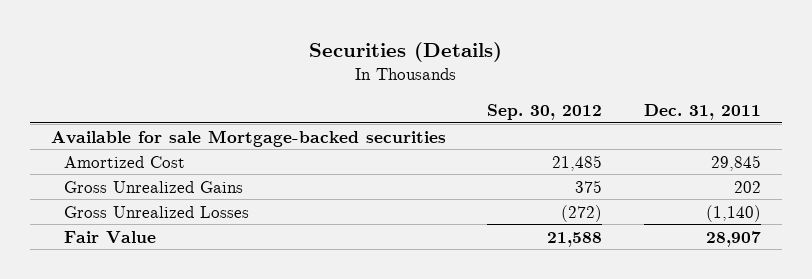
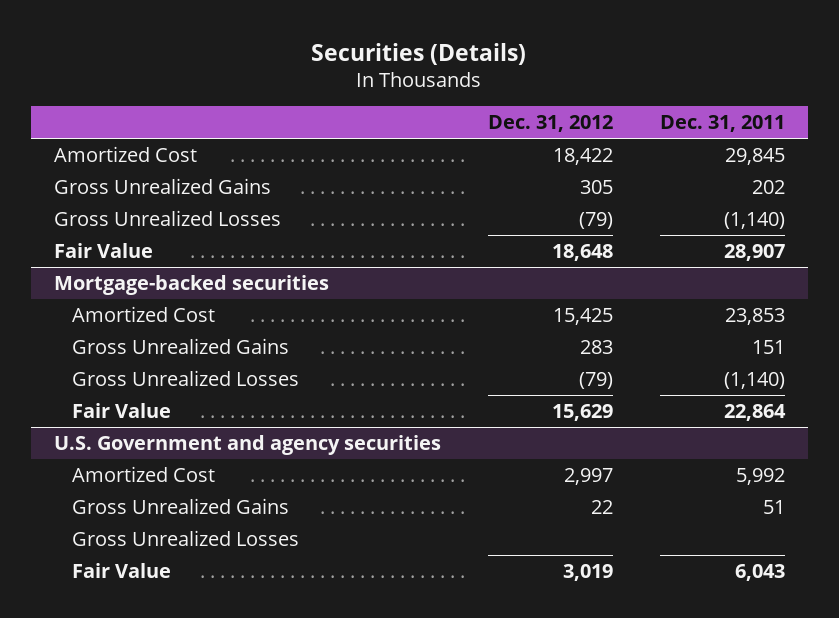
- | Sep. 30, 2012 | Dec. 31, 2011
+ | Dec. 31, 2012 | Dec. 31, 2011
- Available for sale Mortgage-backed securities
+ Mortgage-backed securities
+ Amortized Cost | 15,425 | 23,853
+ Gross Unrealized Gains | 283 | 151
+ Gross Unrealized Losses | (79) | (1,140)
+ Fair Value | 15,629 | 22,864
+ U.S. Government and agency securities
+ Amortized Cost | 2,997 | 5,992
+ Gross Unrealized Gains | 22 | 51
+ Gross Unrealized Losses
+ Fair Value | 3,019 | 6,043

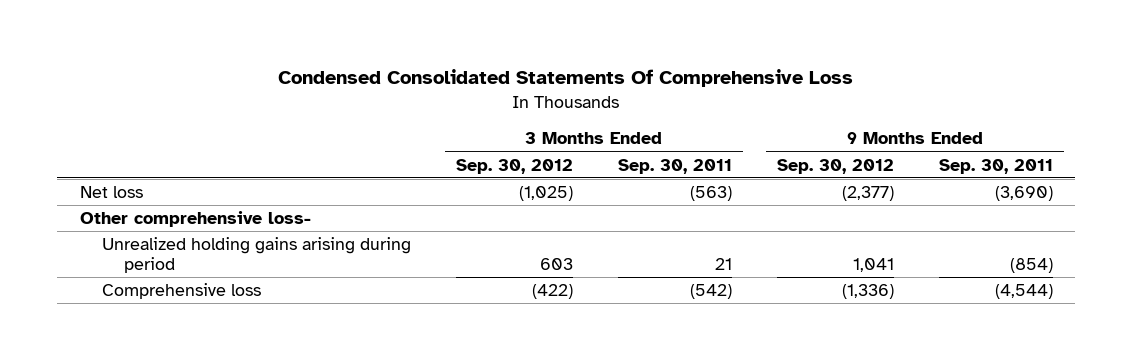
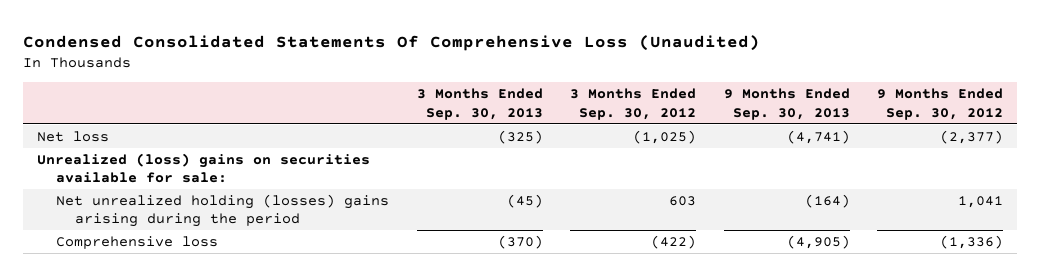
- Condensed Consolidated Statements Of Comprehensive Loss
+ Condensed Consolidated Statements Of Comprehensive Loss (Unaudited)
- | 3 Months Ended Sep. 30, 2012 | 3 Months Ended Sep. 30, 2011 | 9 Months Ended Sep. 30, 2012 | 9 Months Ended Sep. 30, 2011
+ | 3 Months Ended Sep. 30, 2013 | 3 Months Ended Sep. 30, 2012 | 9 Months Ended Sep. 30, 2013 | 9 Months Ended Sep. 30, 2012
- Other comprehensive loss-
- Unrealized holding gains arising during period | 603 | 21 | 1,041 | (854)
+ Unrealized (loss) gains on securities available for sale:
+ Net unrealized holding (losses) gains arising during the period | (45) | 603 | (164) | 1,041

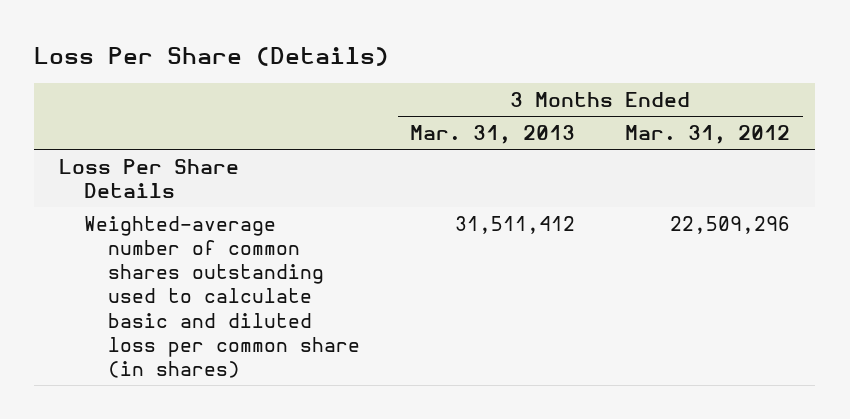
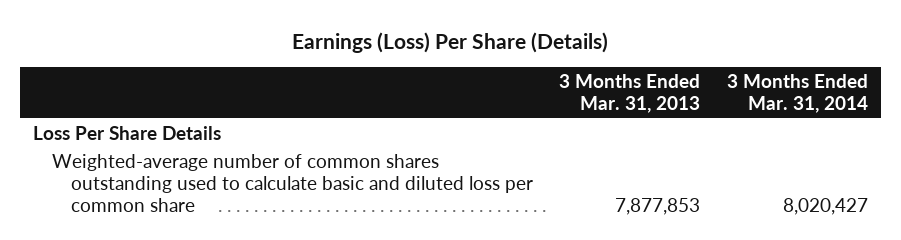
- Loss Per Share (Details)
+ Earnings (Loss) Per Share (Details)
- | 3 Months Ended Mar. 31, 2013 | 3 Months Ended Mar. 31, 2012
+ | 3 Months Ended Mar. 31, 2013 | 3 Months Ended Mar. 31, 2014
- Weighted-average number of common shares outstanding used to calculate basic and diluted loss per common share (in shares) | 31,511,412 | 22,509,296
+ Weighted-average number of common shares outstanding used to calculate basic and diluted loss per common share | 7,877,853 | 8,020,427

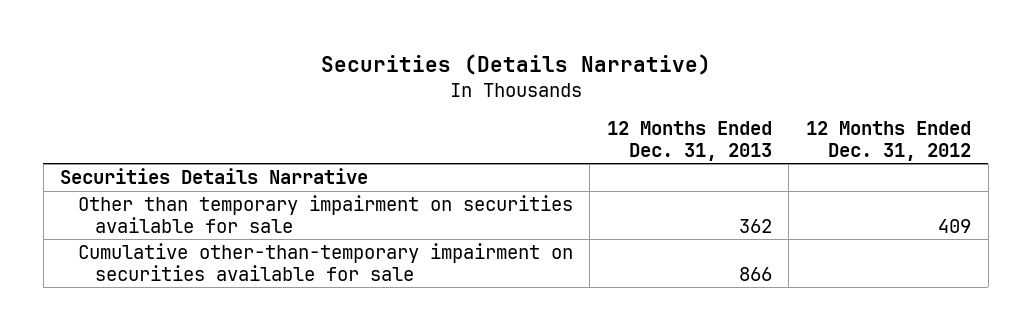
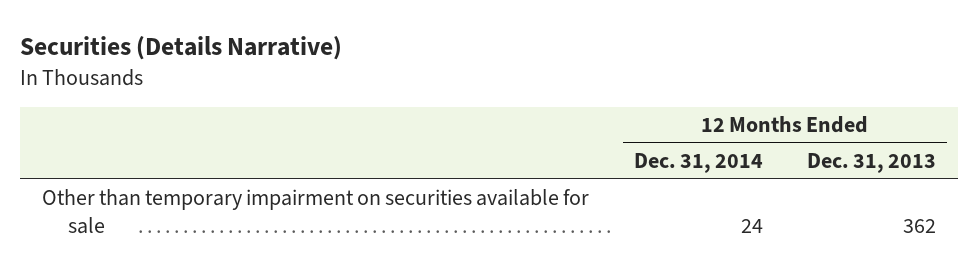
- | 12 Months Ended Dec. 31, 2013 | 12 Months Ended Dec. 31, 2012
+ | 12 Months Ended Dec. 31, 2014 | 12 Months Ended Dec. 31, 2013
- Securities Details Narrative
- Cumulative other-than-temporary impairment on securities available for sale | 866 |

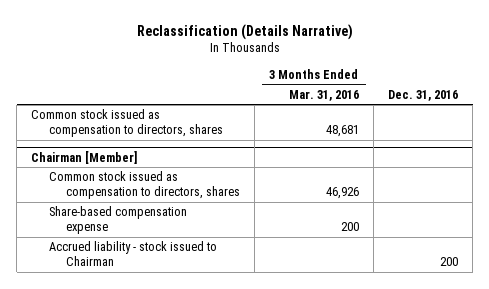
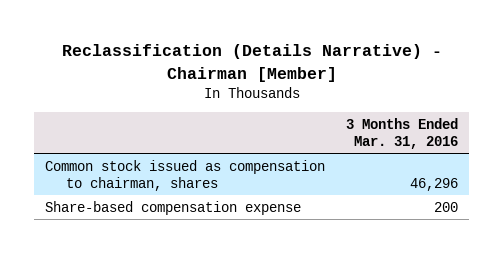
- Reclassification (Details Narrative)
+ Reclassification (Details Narrative) - Chairman [Member]
- | 3 Months Ended Mar. 31, 2016 | Dec. 31, 2016
+ | 3 Months Ended Mar. 31, 2016
- Common stock issued as compensation to directors, shares | 48,681 |
- Chairman [Member]
- Common stock issued as compensation to directors, shares | 46,926 |
+ Common stock issued as compensation to chairman, shares | 46,296
- Accrued liability - stock issued to Chairman | | 200

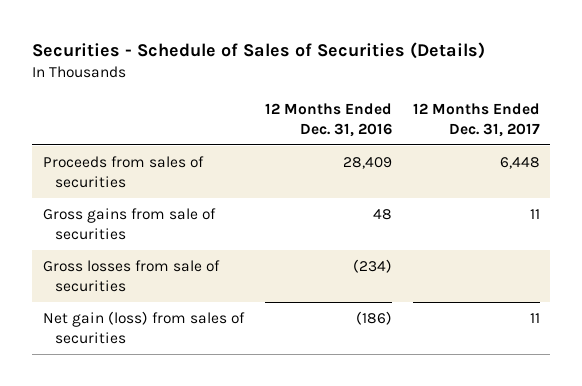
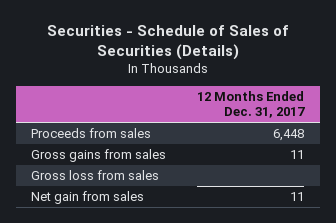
- | 12 Months Ended Dec. 31, 2016 | 12 Months Ended Dec. 31, 2017
+ | 12 Months Ended Dec. 31, 2017
- Proceeds from sales of securities | 28,409 | 6,448
- Gross gains from sale of securities | 48 | 11
- Gross losses from sale of securities | (234) |
- Net gain (loss) from sales of securities | (186) | 11
+ Proceeds from sales | 6,448
+ Gross gains from sales | 11
+ Gross loss from sales
+ Net gain from sales | 11

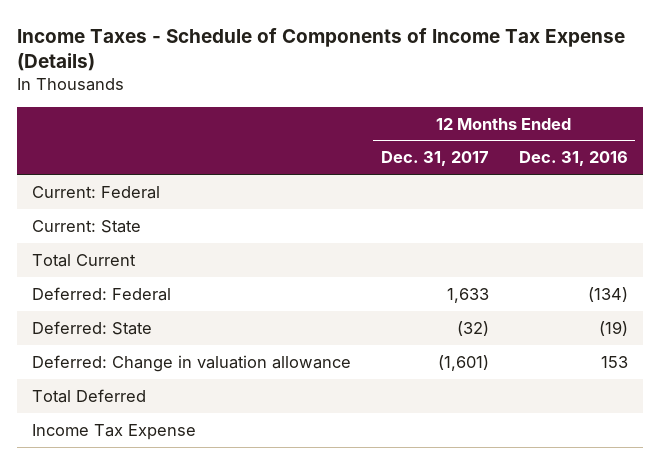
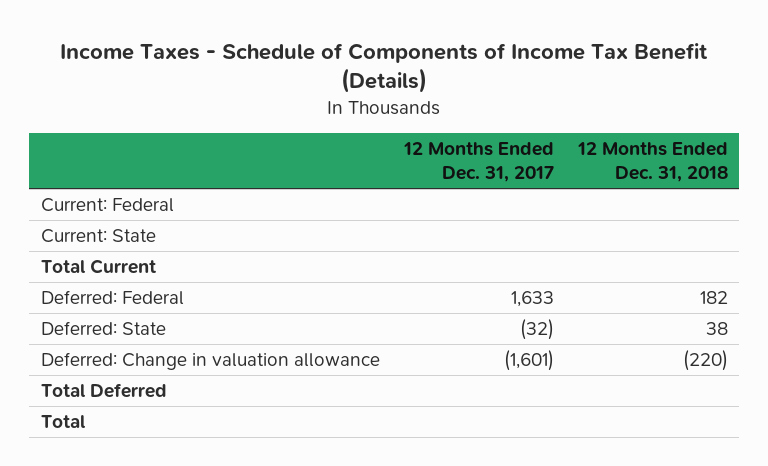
- Income Taxes - Schedule of Components of Income Tax Expense (Details)
+ Income Taxes - Schedule of Components of Income Tax Benefit (Details)
- | 12 Months Ended Dec. 31, 2017 | 12 Months Ended Dec. 31, 2016
+ | 12 Months Ended Dec. 31, 2017 | 12 Months Ended Dec. 31, 2018
- Income Tax Expense
+ Total

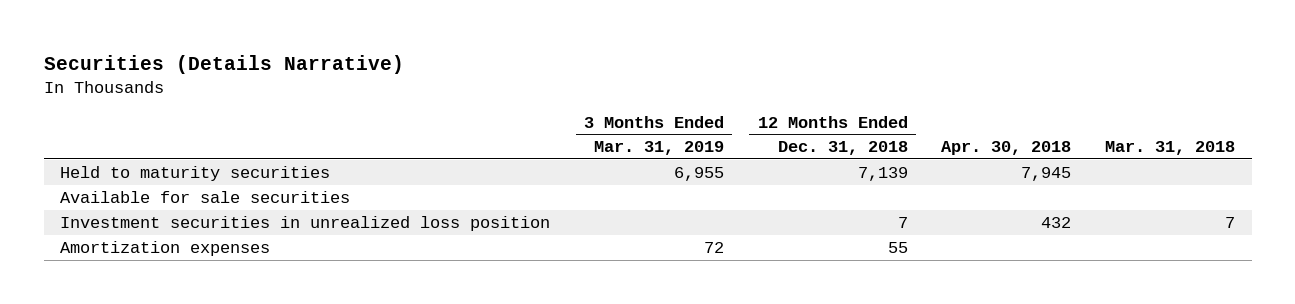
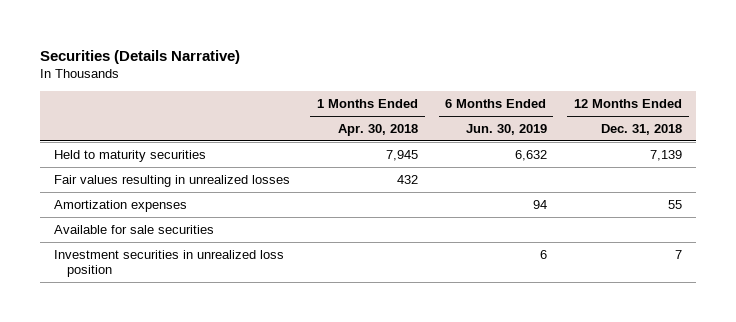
- | 3 Months Ended Mar. 31, 2019 | 12 Months Ended Dec. 31, 2018 | Apr. 30, 2018 | Mar. 31, 2018
+ | 1 Months Ended Apr. 30, 2018 | 6 Months Ended Jun. 30, 2019 | 12 Months Ended Dec. 31, 2018
+ Fair values resulting in unrealized losses | 432 | |
moved up: Amortization expenses | | 94 | 55

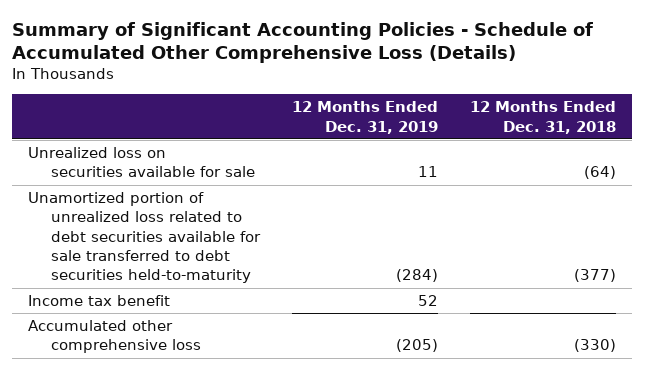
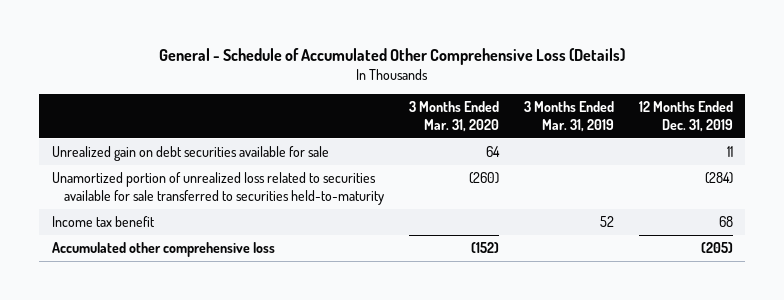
- Summary of Significant Accounting Policies - Schedule of Accumulated Other Comprehensive Loss (Details)
+ General - Schedule of Accumulated Other Comprehensive Loss (Details)
- | 12 Months Ended Dec. 31, 2019 | 12 Months Ended Dec. 31, 2018
+ | 3 Months Ended Mar. 31, 2020 | 3 Months Ended Mar. 31, 2019 | 12 Months Ended Dec. 31, 2019
- Unrealized loss on securities available for sale | 11 | (64)
- Unamortized portion of unrealized loss related to debt securities available for sale transferred to debt securities held-to-maturity | (284) | (377)
- Income tax benefit | 52 |
+ Unrealized gain on debt securities available for sale | 64 | | 11
+ Unamortized portion of unrealized loss related to securities available for sale transferred to securities held-to-maturity | (260) | | (284)
+ Income tax benefit | | 52 | 68

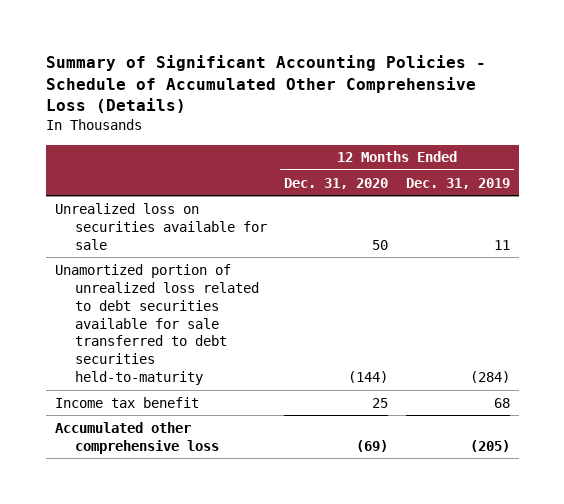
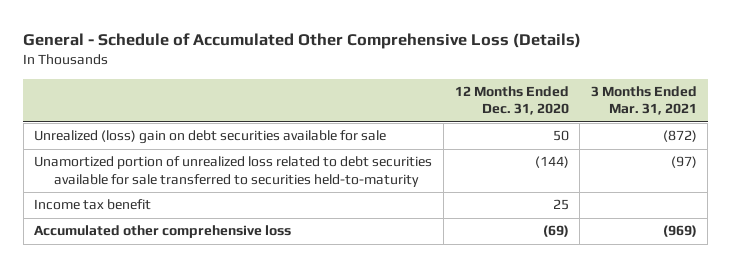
- Summary of Significant Accounting Policies - Schedule of Accumulated Other Comprehensive Loss (Details)
+ General - Schedule of Accumulated Other Comprehensive Loss (Details)
- | 12 Months Ended Dec. 31, 2020 | 12 Months Ended Dec. 31, 2019
+ | 12 Months Ended Dec. 31, 2020 | 3 Months Ended Mar. 31, 2021
- Unrealized loss on securities available for sale | 50 | 11
- Unamortized portion of unrealized loss related to debt securities available for sale transferred to debt securities held-to-maturity | (144) | (284)
+ Unrealized (loss) gain on debt securities available for sale | 50 | (872)
+ Unamortized portion of unrealized loss related to debt securities available for sale transferred to securities held-to-maturity | (144) | (97)

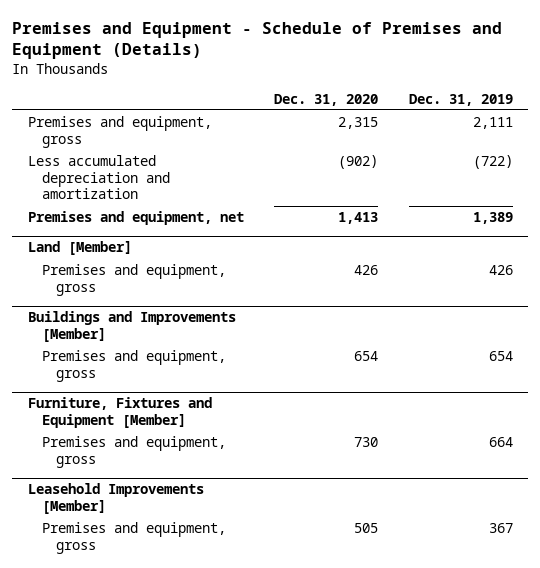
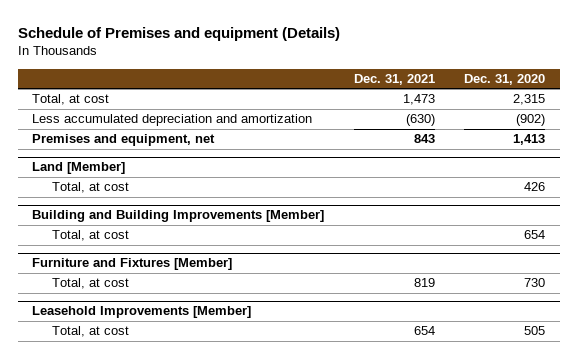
- Premises and Equipment - Schedule of Premises and Equipment (Details)
+ Schedule of Premises and equipment (Details)
- | Dec. 31, 2020 | Dec. 31, 2019
+ | Dec. 31, 2021 | Dec. 31, 2020
- Premises and equipment, gross | 2,315 | 2,111
+ Total, at cost | 1,473 | 2,315
@ Land [Member]
- Premises and equipment, gross | 426 | 426
- Buildings and Improvements [Member]
- Premises and equipment, gross | 654 | 654
- Furniture, Fixtures and Equipment [Member]
- Premises and equipment, gross | 730 | 664
@ Land [Member]
+ Total, at cost | | 426
+ Building and Building Improvements [Member]
+ Total, at cost | | 654
+ Furniture and Fixtures [Member]
+ Total, at cost | 819 | 730
@ Leasehold Improvements [Member]
- Premises and equipment, gross | 505 | 367
+ Total, at cost | 654 | 505

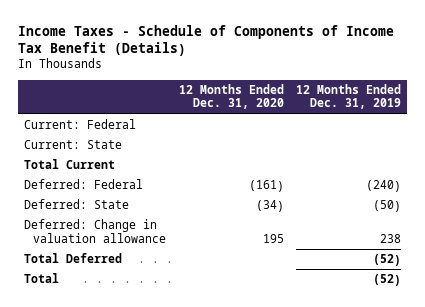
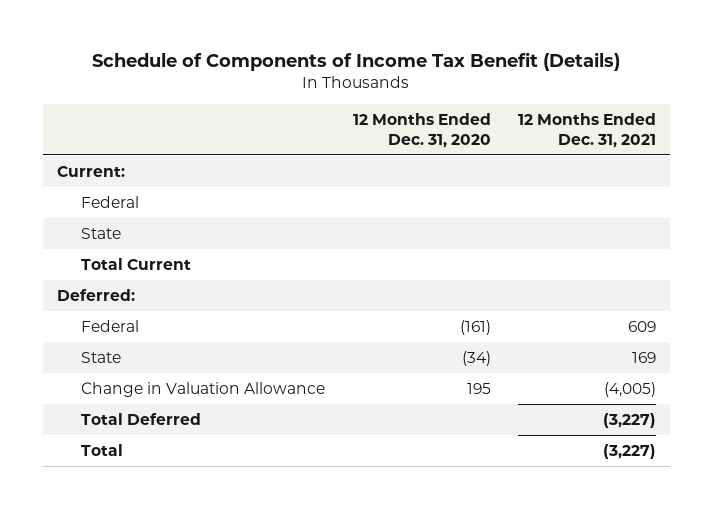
- Income Taxes - Schedule of Components of Income Tax Benefit (Details)
+ Schedule of Components of Income Tax Benefit (Details)
- | 12 Months Ended Dec. 31, 2020 | 12 Months Ended Dec. 31, 2019
+ | 12 Months Ended Dec. 31, 2020 | 12 Months Ended Dec. 31, 2021
- Current: Federal
- Current: State
+ Current:
+ Federal
+ State
- Deferred: Federal | (161) | (240)
- Deferred: State | (34) | (50)
- Deferred: Change in valuation allowance | 195 | 238
+ Deferred:
+ Federal | (161) | 609
+ State | (34) | 169
+ Change in Valuation Allowance | 195 | (4,005)

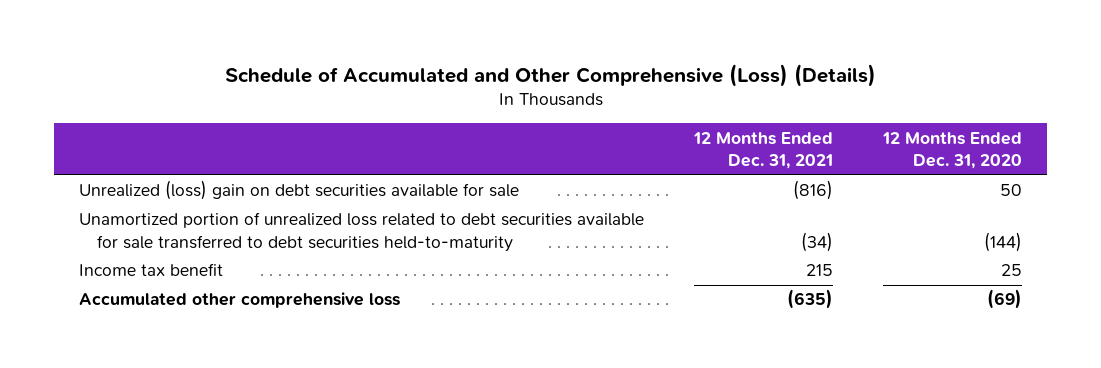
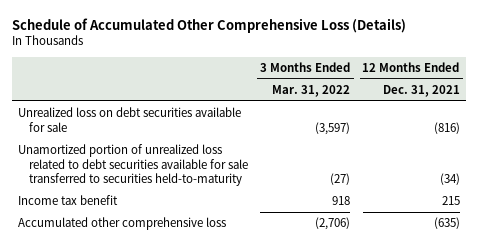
- Schedule of Accumulated and Other Comprehensive (Loss) (Details)
+ Schedule of Accumulated Other Comprehensive Loss (Details)
- | 12 Months Ended Dec. 31, 2021 | 12 Months Ended Dec. 31, 2020
+ | 3 Months Ended Mar. 31, 2022 | 12 Months Ended Dec. 31, 2021
- Unrealized (loss) gain on debt securities available for sale | (816) | 50
- Unamortized portion of unrealized loss related to debt securities available for sale transferred to debt securities held-to-maturity | (34) | (144)
+ Unrealized loss on debt securities available for sale | (3,597) | (816)
+ Unamortized portion of unrealized loss related to debt securities available for sale transferred to securities held-to-maturity | (27) | (34)

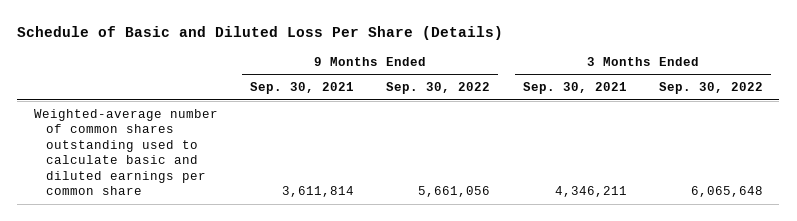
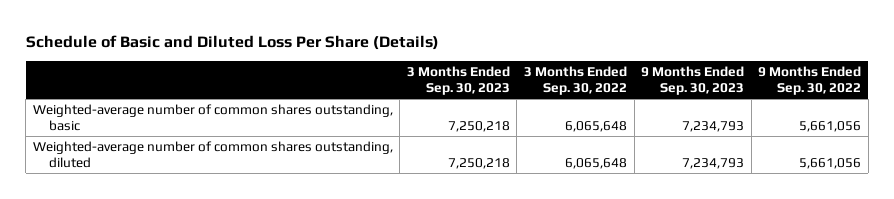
- | 9 Months Ended Sep. 30, 2021 | 9 Months Ended Sep. 30, 2022 | 3 Months Ended Sep. 30, 2021 | 3 Months Ended Sep. 30, 2022
+ | 3 Months Ended Sep. 30, 2023 | 3 Months Ended Sep. 30, 2022 | 9 Months Ended Sep. 30, 2023 | 9 Months Ended Sep. 30, 2022
- Weighted-average number of common shares outstanding used to calculate basic and diluted earnings per common share | 3,611,814 | 5,661,056 | 4,346,211 | 6,065,648
+ Weighted-average number of common shares outstanding, basic | 7,250,218 | 6,065,648 | 7,234,793 | 5,661,056
+ Weighted-average number of common shares outstanding, diluted | 7,250,218 | 6,065,648 | 7,234,793 | 5,661,056

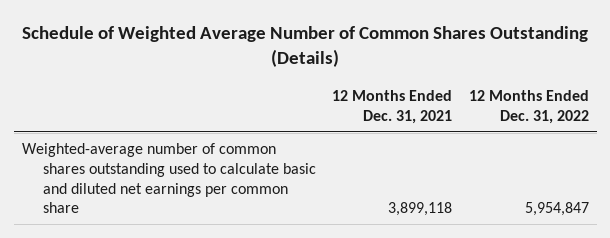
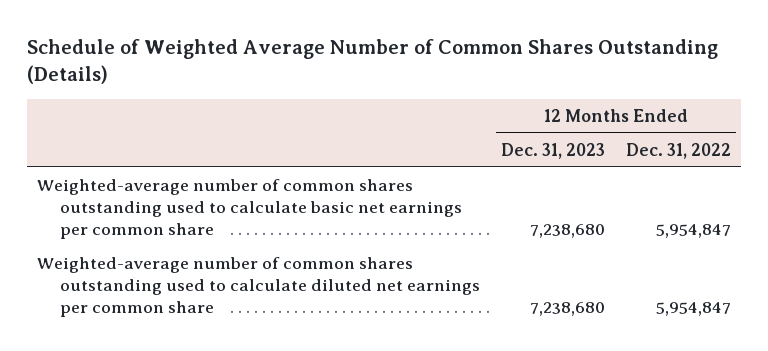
- | 12 Months Ended Dec. 31, 2021 | 12 Months Ended Dec. 31, 2022
+ | 12 Months Ended Dec. 31, 2023 | 12 Months Ended Dec. 31, 2022
- Weighted-average number of common shares outstanding used to calculate basic and diluted net earnings per common share | 3,899,118 | 5,954,847
+ Weighted-average number of common shares outstanding used to calculate basic net earnings per common share | 7,238,680 | 5,954,847
+ Weighted-average number of common shares outstanding used to calculate diluted net earnings per common share | 7,238,680 | 5,954,847

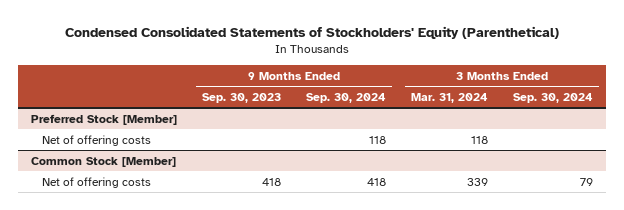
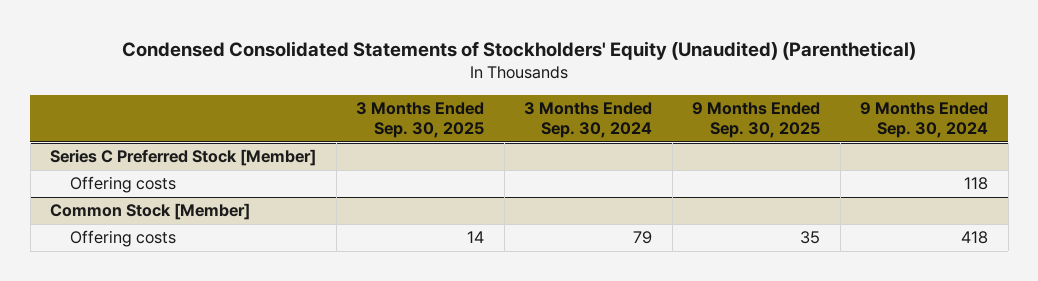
- Condensed Consolidated Statements of Stockholders' Equity (Parenthetical)
+ Condensed Consolidated Statements of Stockholders' Equity (Unaudited) (Parenthetical)
- | 9 Months Ended Sep. 30, 2023 | 9 Months Ended Sep. 30, 2024 | 3 Months Ended Mar. 31, 2024 | 3 Months Ended Sep. 30, 2024
+ | 3 Months Ended Sep. 30, 2025 | 3 Months Ended Sep. 30, 2024 | 9 Months Ended Sep. 30, 2025 | 9 Months Ended Sep. 30, 2024
- Preferred Stock [Member]
- Net of offering costs | | 118 | 118 |
+ Series C Preferred Stock [Member]
+ Offering costs | | | | 118
@ Common Stock [Member]
- Net of offering costs | 418 | 418 | 339 | 79
+ Offering costs | 14 | 79 | 35 | 418

